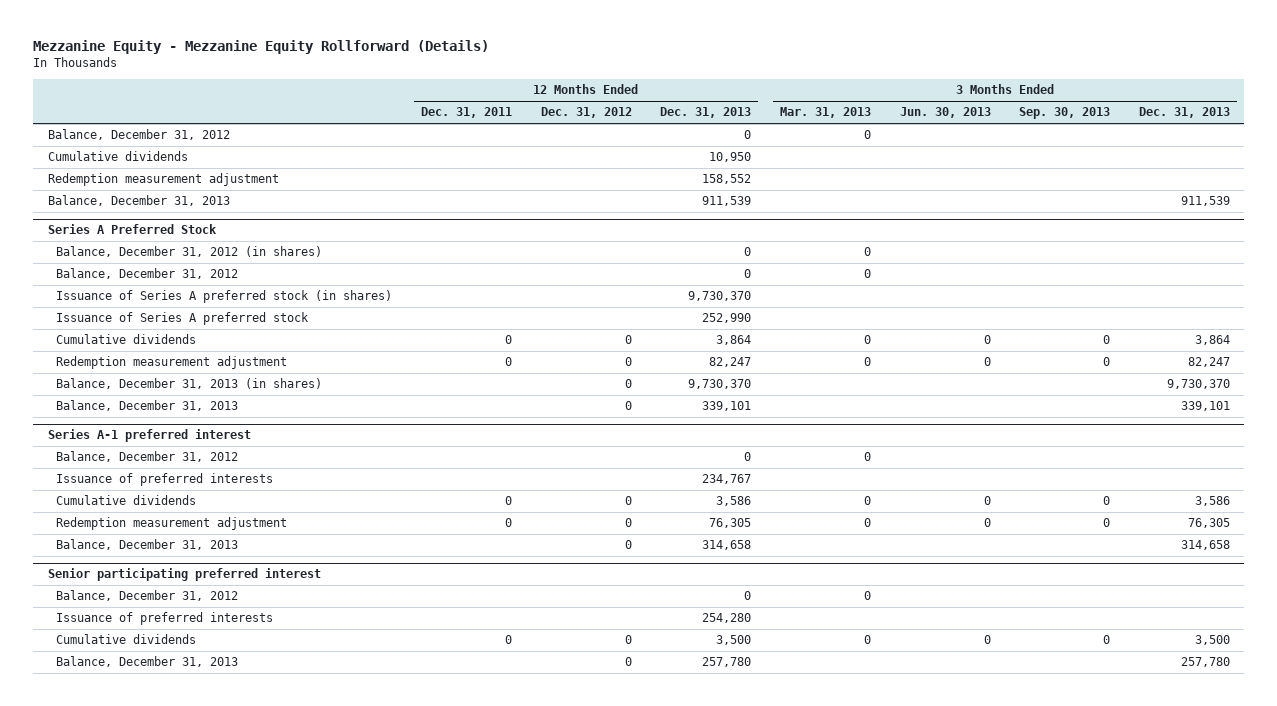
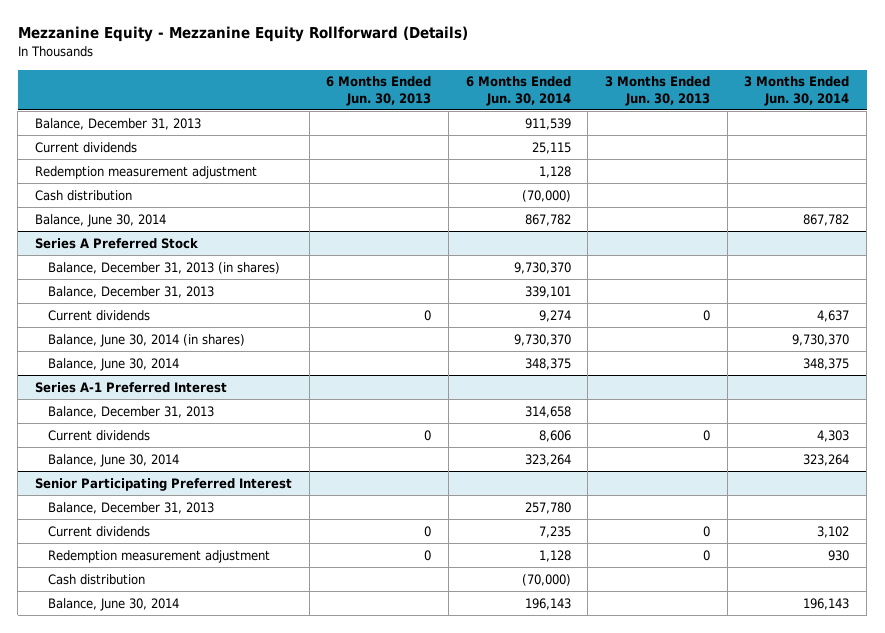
- | 12 Months Ended Dec. 31, 2011 | 12 Months Ended Dec. 31, 2012 | 12 Months Ended Dec. 31, 2013 | 3 Months Ended Mar. 31, 2013 | 3 Months Ended Jun. 30, 2013 | 3 Months Ended Sep. 30, 2013 | 3 Months Ended Dec. 31, 2013
+ | 6 Months Ended Jun. 30, 2013 | 6 Months Ended Jun. 30, 2014 | 3 Months Ended Jun. 30, 2013 | 3 Months Ended Jun. 30, 2014
- Balance, December 31, 2012 | | | 0 | 0 | | |
- Cumulative dividends | | | 10,950 | | | |
+ Current dividends | | 25,115 | |
moved down: Redemption measurement adjustment | | 1,128 | |
+ Cash distribution | | (70,000) | |
+ Balance, June 30, 2014 | | 867,782 | | 867,782
@ Series A Preferred Stock
- Balance, December 31, 2012 (in shares) | | | 0 | 0 | | |
- Balance, December 31, 2012 | | | 0 | 0 | | |
- Issuance of Series A preferred stock (in shares) | | | 9,730,370 | | | |
- Issuance of Series A preferred stock | | | 252,990 | | | |
- Cumulative dividends | 0 | 0 | 3,864 | 0 | 0 | 0 | 3,864
- Redemption measurement adjustment | 0 | 0 | 82,247 | 0 | 0 | 0 | 82,247
- Series A-1 preferred interest
- Balance, December 31, 2012 | | | 0 | 0 | | |
- Issuance of preferred interests | | | 234,767 | | | |
- Cumulative dividends | 0 | 0 | 3,586 | 0 | 0 | 0 | 3,586
- Redemption measurement adjustment | 0 | 0 | 76,305 | 0 | 0 | 0 | 76,305
@ Series A Preferred Stock
+ Current dividends | 0 | 9,274 | 0 | 4,637
+ Balance, June 30, 2014 (in shares) | | 9,730,370 | | 9,730,370
+ Balance, June 30, 2014 | | 348,375 | | 348,375
+ Series A-1 Preferred Interest
- Senior participating preferred interest
- Balance, December 31, 2012 | | | 0 | 0 | | |
- Issuance of preferred interests | | | 254,280 | | | |
- Cumulative dividends | 0 | 0 | 3,500 | 0 | 0 | 0 | 3,500
+ Current dividends | 0 | 8,606 | 0 | 4,303
+ Balance, June 30, 2014 | | 323,264 | | 323,264
+ Senior Participating Preferred Interest
+ Current dividends | 0 | 7,235 | 0 | 3,102
+ Redemption measurement adjustment | 0 | 1,128 | 0 | 930
+ Cash distribution | | (70,000) | |
+ Balance, June 30, 2014 | | 196,143 | | 196,143

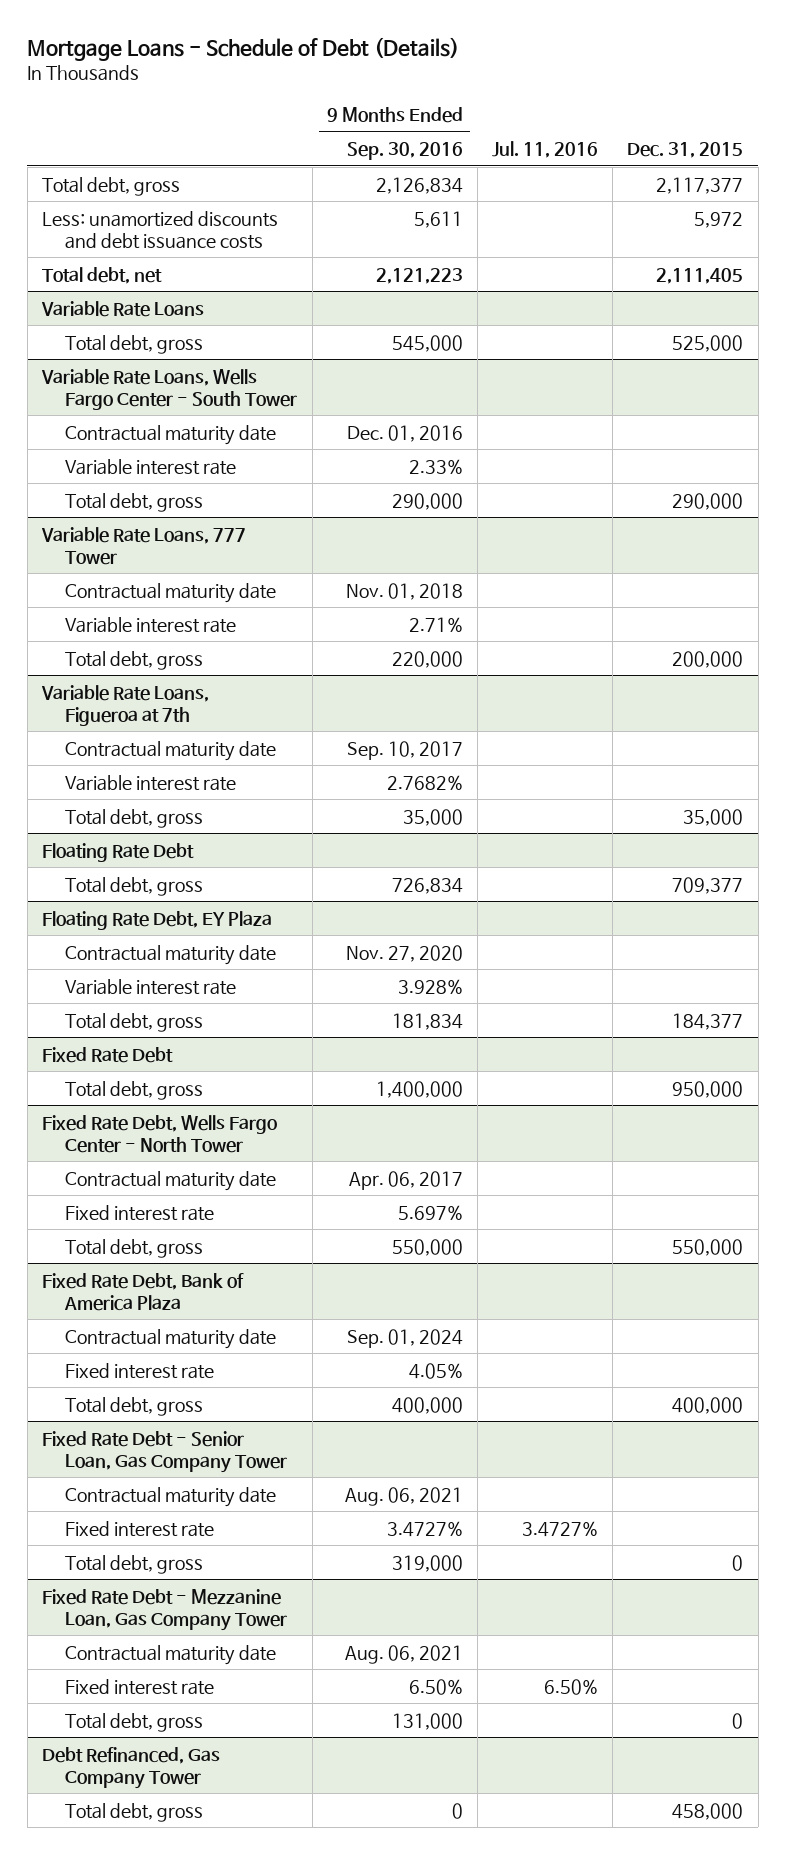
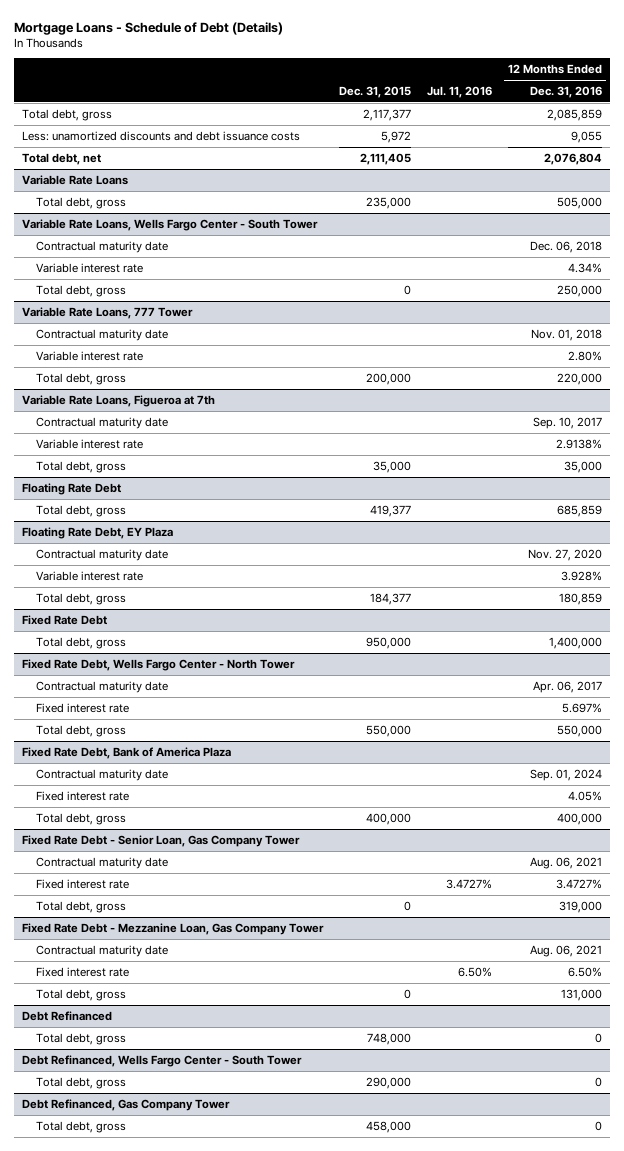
- | 9 Months Ended Sep. 30, 2016 | Jul. 11, 2016 | Dec. 31, 2015
+ | Dec. 31, 2015 | Jul. 11, 2016 | 12 Months Ended Dec. 31, 2016
@ Variable Rate Loans
- Total debt, gross | 545,000 | | 525,000
+ Total debt, gross | 235,000 | | 505,000
@ Variable Rate Loans, Wells Fargo Center - South Tower
- Total debt, gross | 290,000 | | 290,000
+ Total debt, gross | 0 | | 250,000
@ Floating Rate Debt
- Total debt, gross | 726,834 | | 709,377
+ Total debt, gross | 419,377 | | 685,859
+ Debt Refinanced
+ Total debt, gross | 748,000 | | 0
+ Debt Refinanced, Wells Fargo Center - South Tower
+ Total debt, gross | 290,000 | | 0

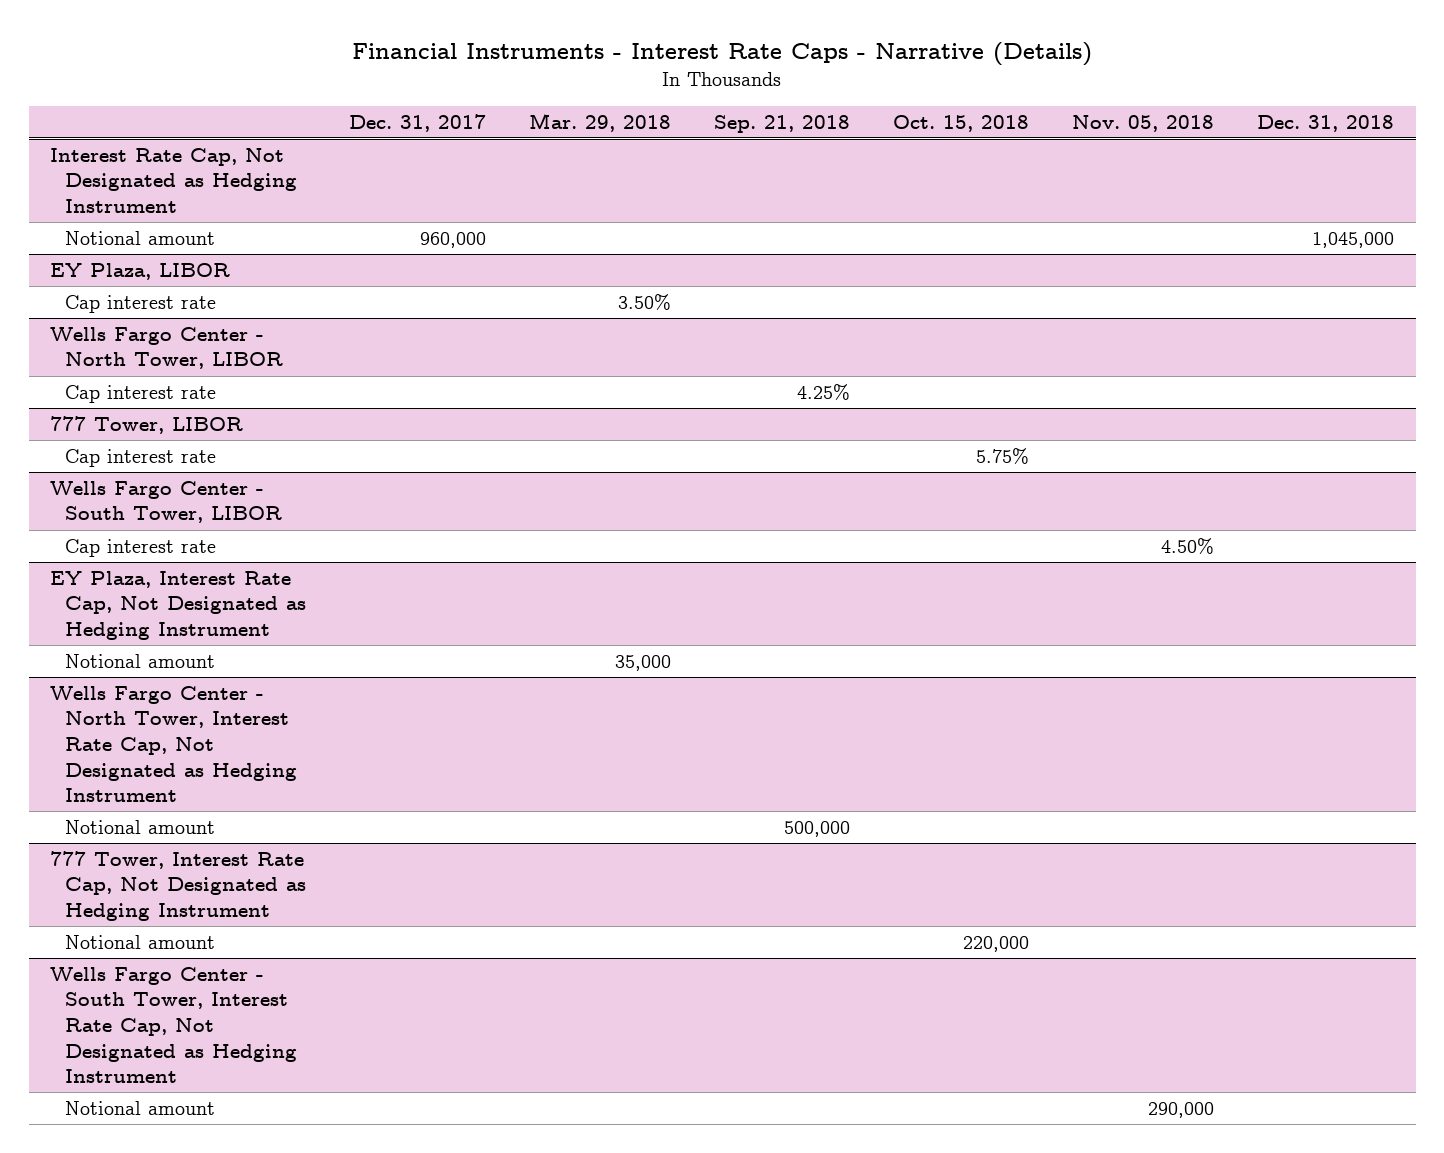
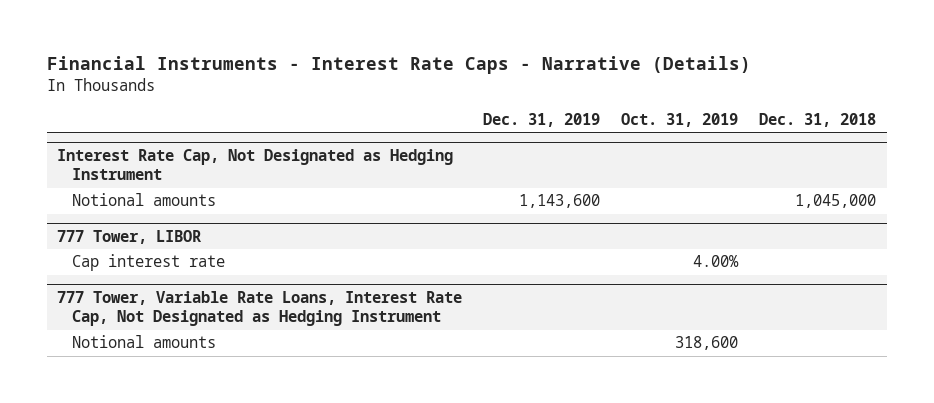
- | Dec. 31, 2017 | Mar. 29, 2018 | Sep. 21, 2018 | Oct. 15, 2018 | Nov. 05, 2018 | Dec. 31, 2018
+ | Dec. 31, 2019 | Oct. 31, 2019 | Dec. 31, 2018
@ Interest Rate Cap, Not Designated as Hedging Instrument
- Notional amount | 960,000 | | | | | 1,045,000
- EY Plaza, LIBOR
- Cap interest rate | | 3.50% | | | |
- Wells Fargo Center - North Tower, LIBOR
- Cap interest rate | | | 4.25% | | |
@ Interest Rate Cap, Not Designated as Hedging Instrument
+ Notional amounts | 1,143,600 | | 1,045,000
- Wells Fargo Center - South Tower, LIBOR
- Cap interest rate | | | | | 4.50% |
- EY Plaza, Interest Rate Cap, Not Designated as Hedging Instrument
- Notional amount | | 35,000 | | | |
- Wells Fargo Center - North Tower, Interest Rate Cap, Not Designated as Hedging Instrument
- Notional amount | | | 500,000 | | |
- 777 Tower, Interest Rate Cap, Not Designated as Hedging Instrument
- Notional amount | | | | 220,000 | |
- Wells Fargo Center - South Tower, Interest Rate Cap, Not Designated as Hedging Instrument
- Notional amount | | | | | 290,000 |
+ 777 Tower, Variable Rate Loans, Interest Rate Cap, Not Designated as Hedging Instrument
+ Notional amounts | | 318,600 |

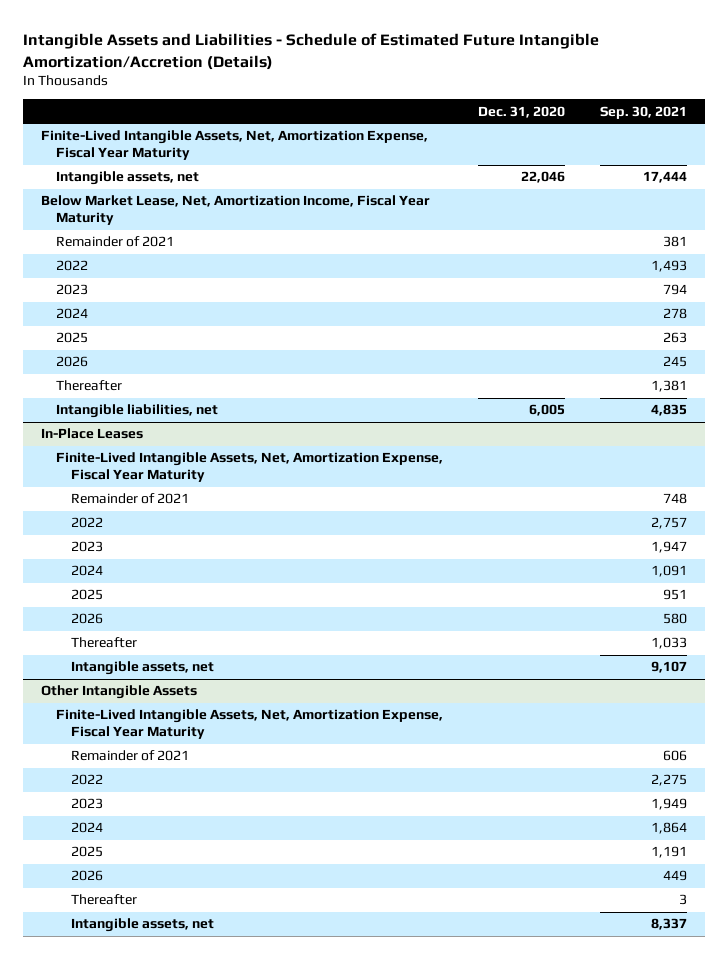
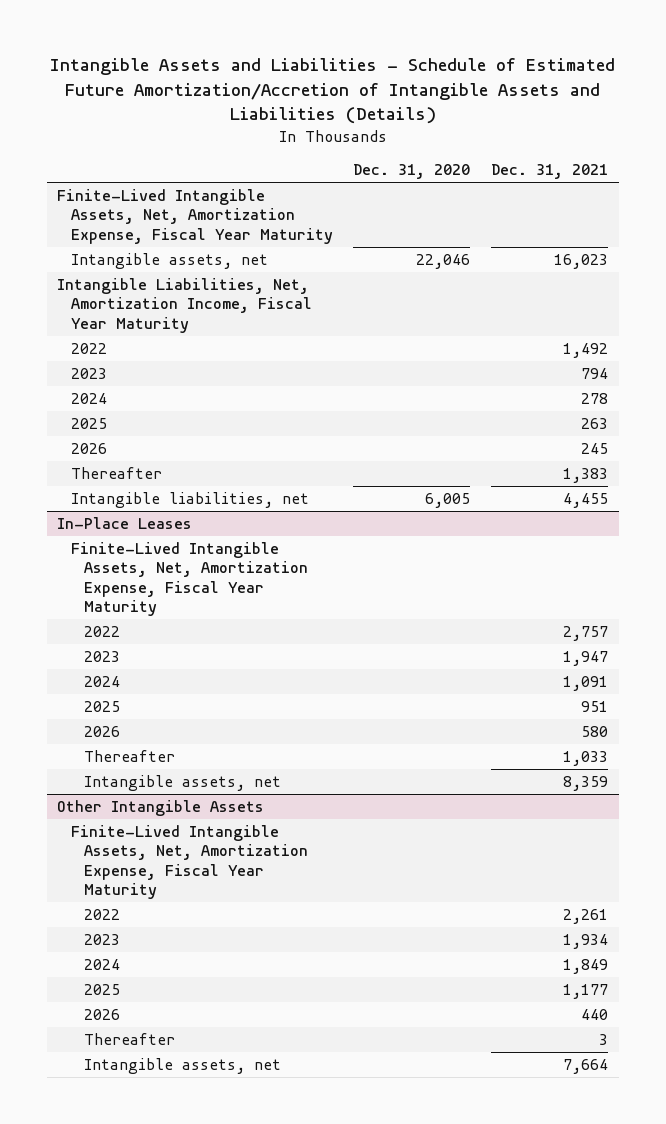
- Intangible Assets and Liabilities - Schedule of Estimated Future Intangible Amortization/Accretion (Details)
+ Intangible Assets and Liabilities - Schedule of Estimated Future Amortization/Accretion of Intangible Assets and Liabilities (Details)
- | Dec. 31, 2020 | Sep. 30, 2021
+ | Dec. 31, 2020 | Dec. 31, 2021
- Below Market Lease, Net, Amortization Income, Fiscal Year Maturity
- Remainder of 2021 | | 381
+ Intangible Liabilities, Net, Amortization Income, Fiscal Year Maturity
@ In-Place Leases
- Remainder of 2021 | | 748
@ Other Intangible Assets
- Remainder of 2021 | | 606

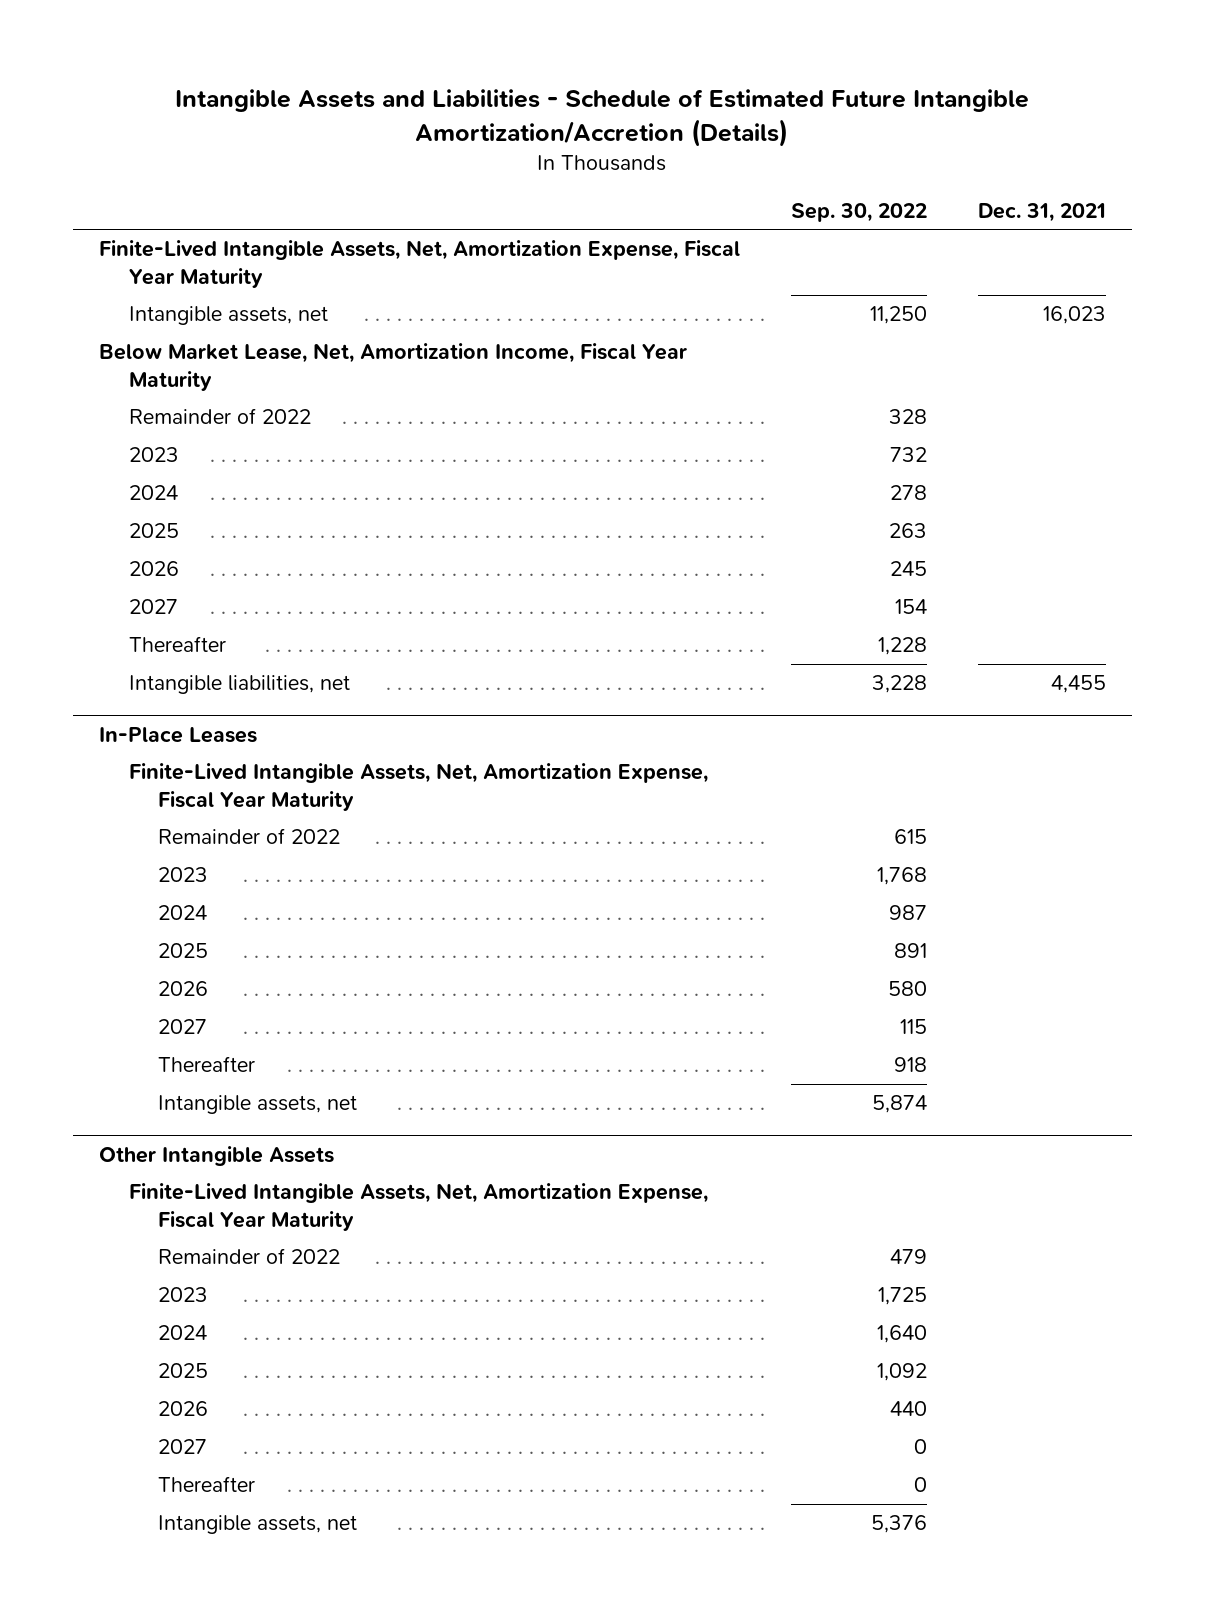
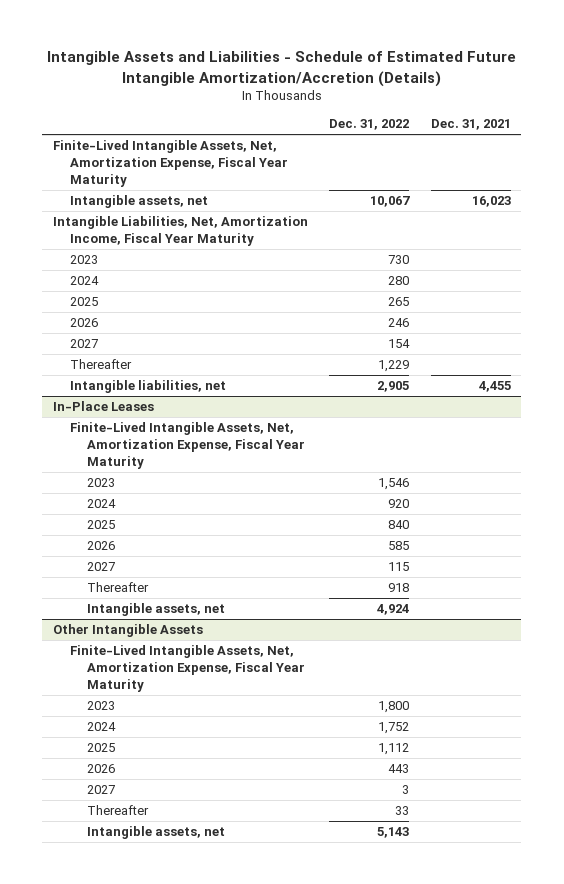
- | Sep. 30, 2022 | Dec. 31, 2021
+ | Dec. 31, 2022 | Dec. 31, 2021
- Below Market Lease, Net, Amortization Income, Fiscal Year Maturity
- Remainder of 2022 | 328 |
+ Intangible Liabilities, Net, Amortization Income, Fiscal Year Maturity
@ In-Place Leases
- Remainder of 2022 | 615 |
@ Other Intangible Assets
- Remainder of 2022 | 479 |

